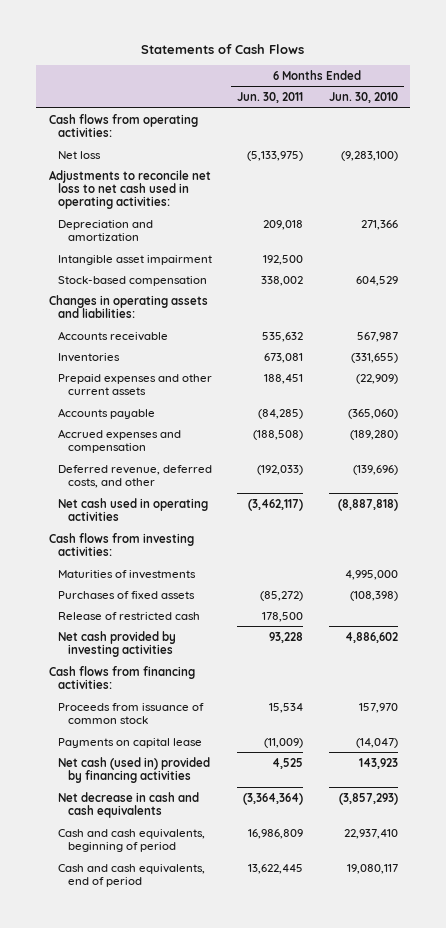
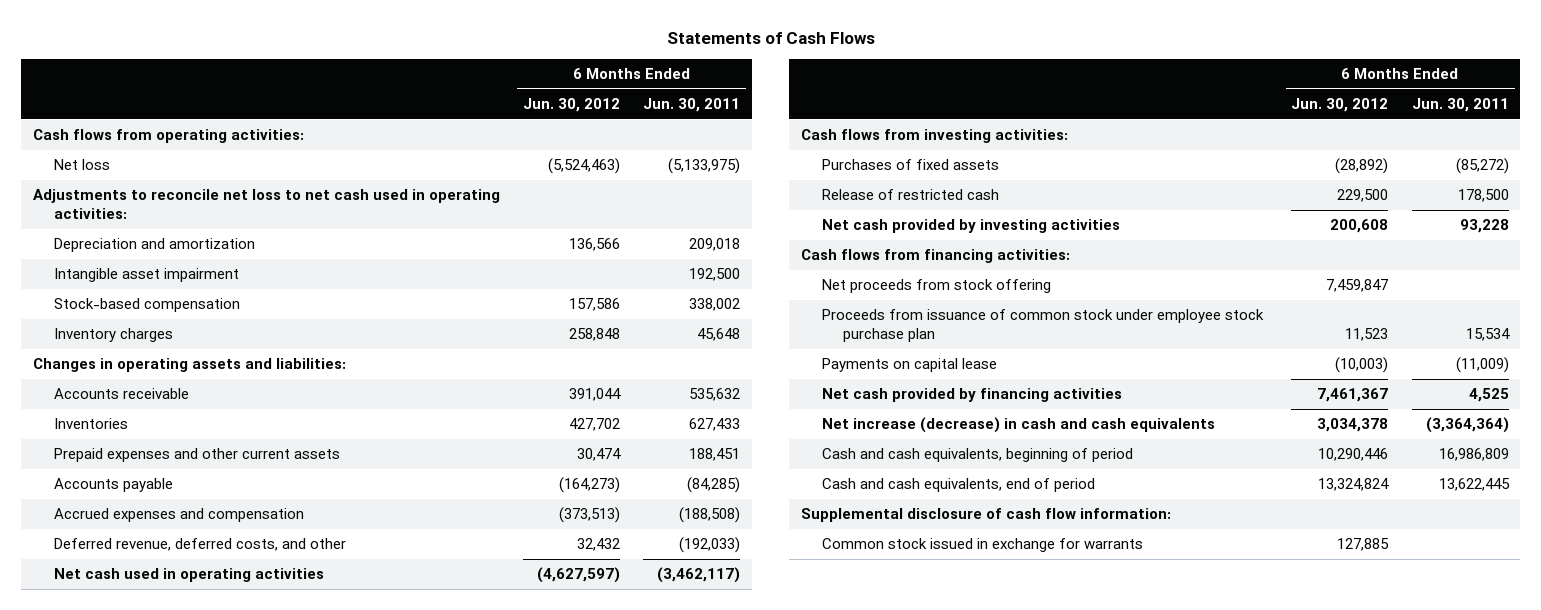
- | 6 Months Ended Jun. 30, 2011 | 6 Months Ended Jun. 30, 2010
+ | 6 Months Ended Jun. 30, 2012 | 6 Months Ended Jun. 30, 2011
+ Inventory charges | 258,848 | 45,648
- Inventories | 673,081 | (331,655)
+ Inventories | 427,702 | 627,433
- Maturities of investments | | 4,995,000
- Proceeds from issuance of common stock | 15,534 | 157,970
+ Net proceeds from stock offering | 7,459,847 |
+ Proceeds from issuance of common stock under employee stock purchase plan | 11,523 | 15,534
- Net cash (used in) provided by financing activities | 4,525 | 143,923
- Net decrease in cash and cash equivalents | (3,364,364) | (3,857,293)
+ Net cash provided by financing activities | 7,461,367 | 4,525
+ Net increase (decrease) in cash and cash equivalents | 3,034,378 | (3,364,364)
+ Supplemental disclosure of cash flow information:
+ Common stock issued in exchange for warrants | 127,885 |

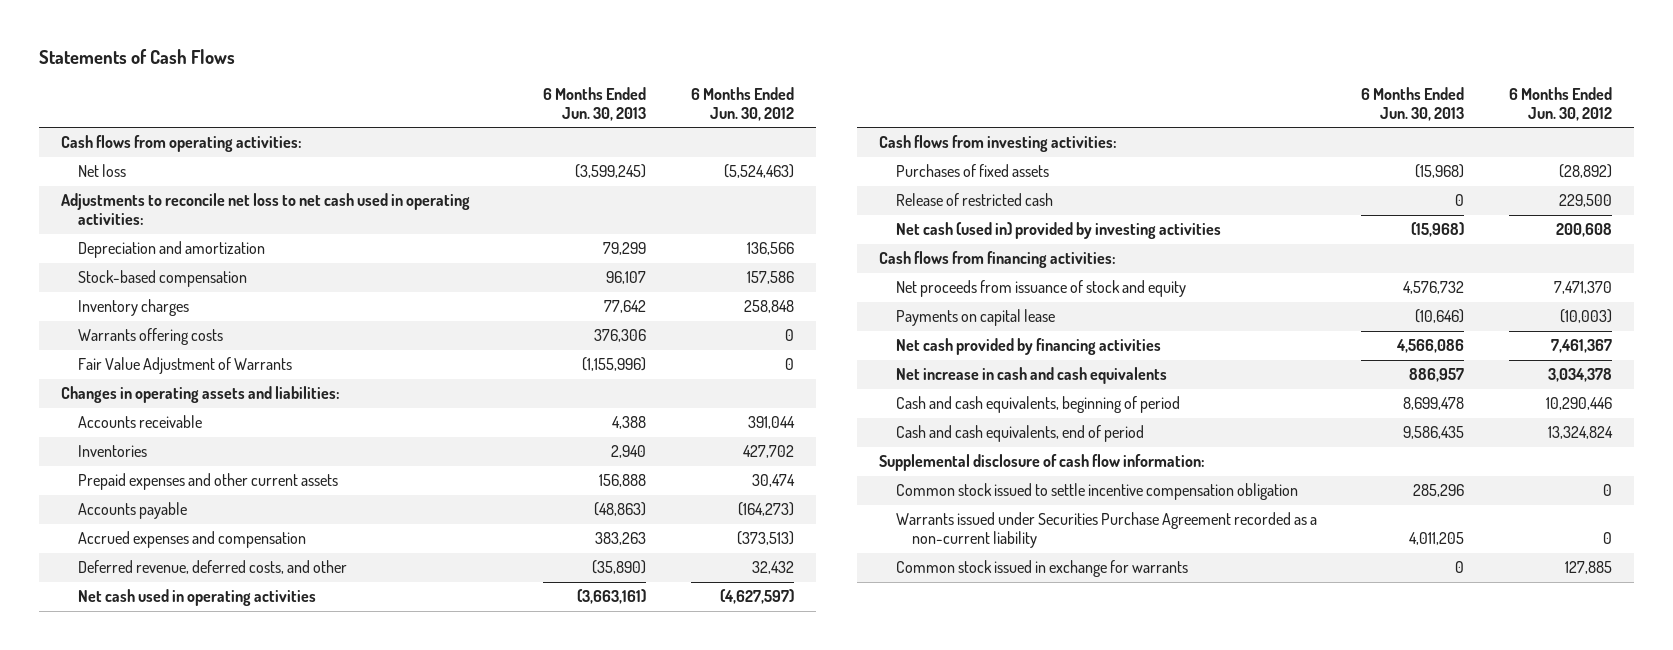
- | 6 Months Ended Jun. 30, 2012 | 6 Months Ended Jun. 30, 2011
+ | 6 Months Ended Jun. 30, 2013 | 6 Months Ended Jun. 30, 2012
- Intangible asset impairment | | 192,500
+ Warrants offering costs | 376,306 | 0
+ Fair Value Adjustment of Warrants | (1,155,996) | 0
- Net cash provided by investing activities | 200,608 | 93,228
+ Net cash (used in) provided by investing activities | (15,968) | 200,608
- Net proceeds from stock offering | 7,459,847 |
- Proceeds from issuance of common stock under employee stock purchase plan | 11,523 | 15,534
+ Net proceeds from issuance of stock and equity | 4,576,732 | 7,471,370
- Net increase (decrease) in cash and cash equivalents | 3,034,378 | (3,364,364)
+ Net increase in cash and cash equivalents | 886,957 | 3,034,378
+ Common stock issued to settle incentive compensation obligation | 285,296 | 0
+ Warrants issued under Securities Purchase Agreement recorded as a non-current liability | 4,011,205 | 0

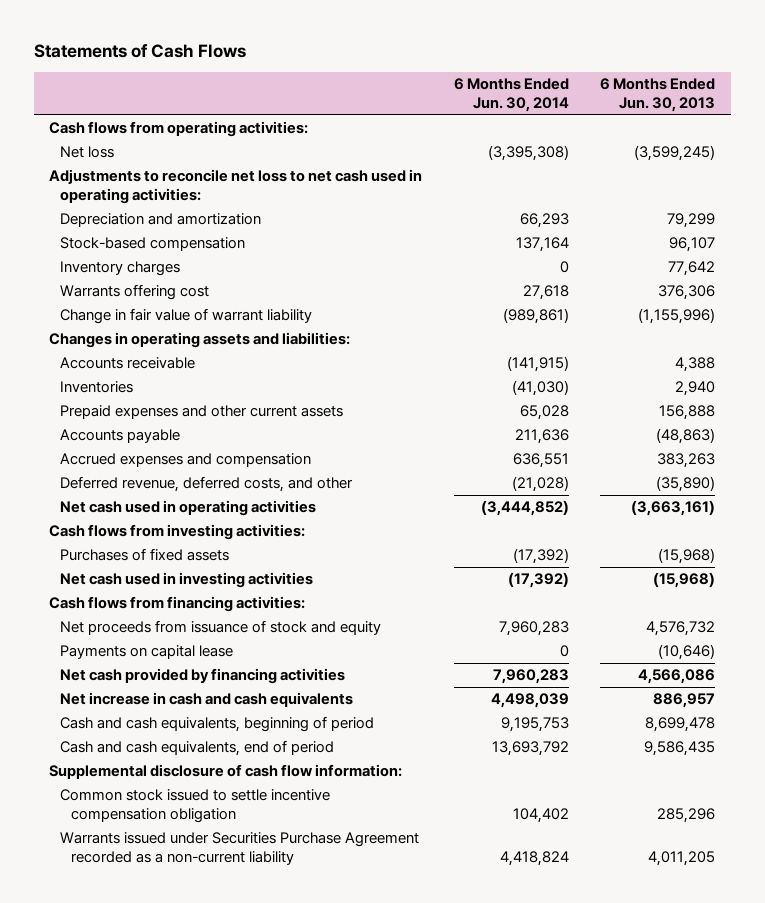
- | 6 Months Ended Jun. 30, 2013 | 6 Months Ended Jun. 30, 2012
+ | 6 Months Ended Jun. 30, 2014 | 6 Months Ended Jun. 30, 2013
- Warrants offering costs | 376,306 | 0
- Fair Value Adjustment of Warrants | (1,155,996) | 0
+ Warrants offering cost | 27,618 | 376,306
+ Change in fair value of warrant liability | (989,861) | (1,155,996)
- Release of restricted cash | 0 | 229,500
- Net cash (used in) provided by investing activities | (15,968) | 200,608
+ Net cash used in investing activities | (17,392) | (15,968)
- Common stock issued in exchange for warrants | 0 | 127,885

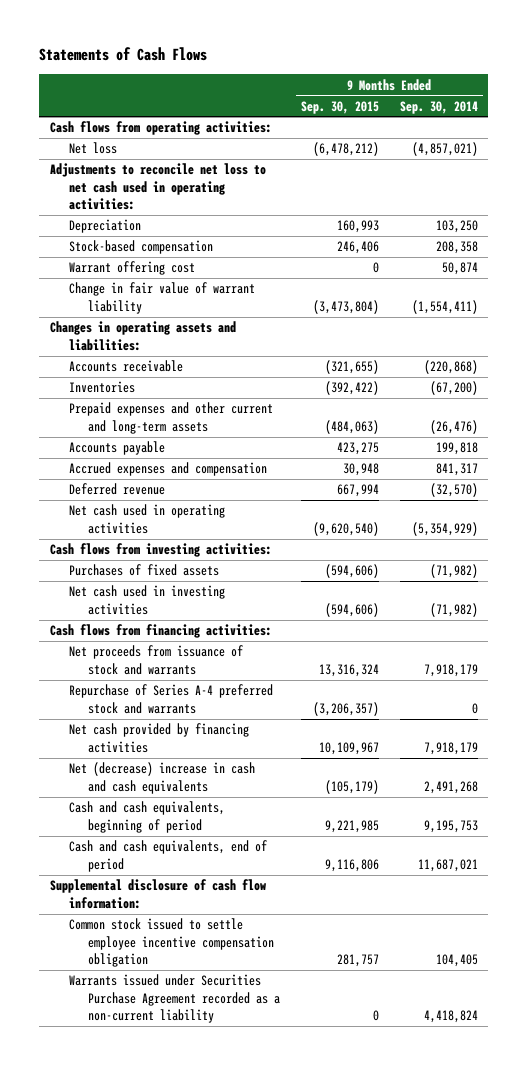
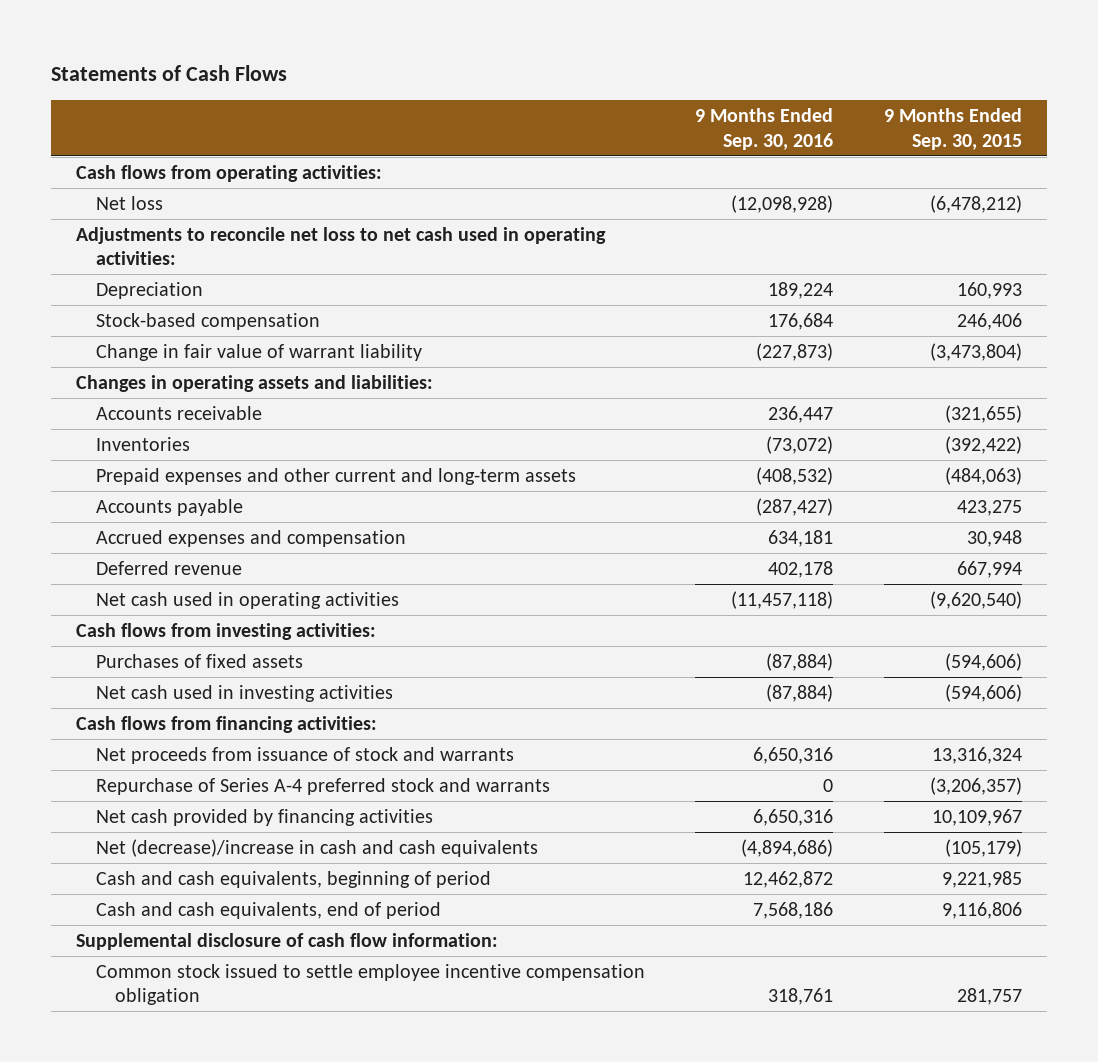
- | 9 Months Ended Sep. 30, 2015 | 9 Months Ended Sep. 30, 2014
+ | 9 Months Ended Sep. 30, 2016 | 9 Months Ended Sep. 30, 2015
- Warrant offering cost | 0 | 50,874
- Net (decrease) increase in cash and cash equivalents | (105,179) | 2,491,268
+ Net (decrease)/increase in cash and cash equivalents | (4,894,686) | (105,179)
- Warrants issued under Securities Purchase Agreement recorded as a non-current liability | 0 | 4,418,824

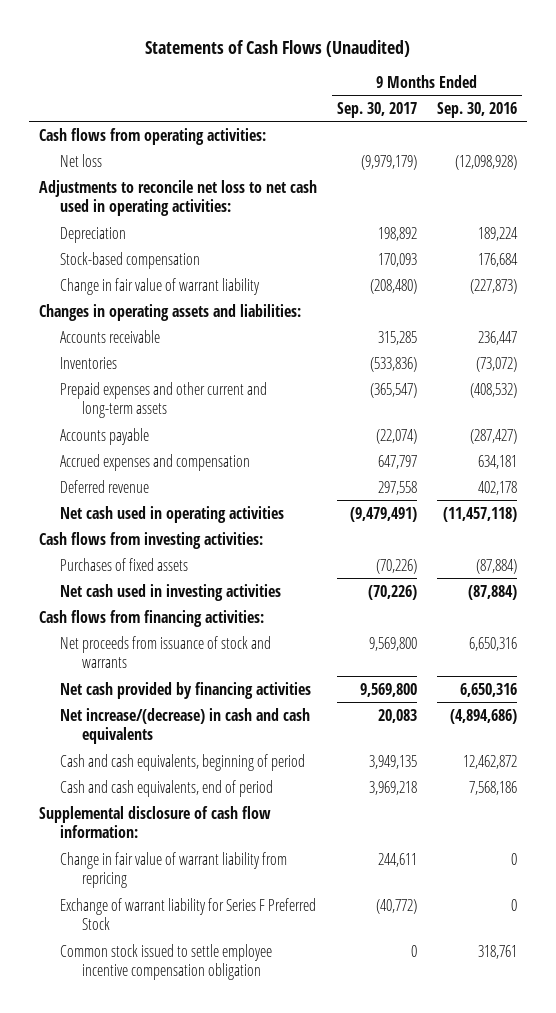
- Statements of Cash Flows
+ Statements of Cash Flows (Unaudited)
- | 9 Months Ended Sep. 30, 2016 | 9 Months Ended Sep. 30, 2015
+ | 9 Months Ended Sep. 30, 2017 | 9 Months Ended Sep. 30, 2016
- Repurchase of Series A-4 preferred stock and warrants | 0 | (3,206,357)
- Net (decrease)/increase in cash and cash equivalents | (4,894,686) | (105,179)
+ Net increase/(decrease) in cash and cash equivalents | 20,083 | (4,894,686)
+ Change in fair value of warrant liability from repricing | 244,611 | 0
+ Exchange of warrant liability for Series F Preferred Stock | (40,772) | 0

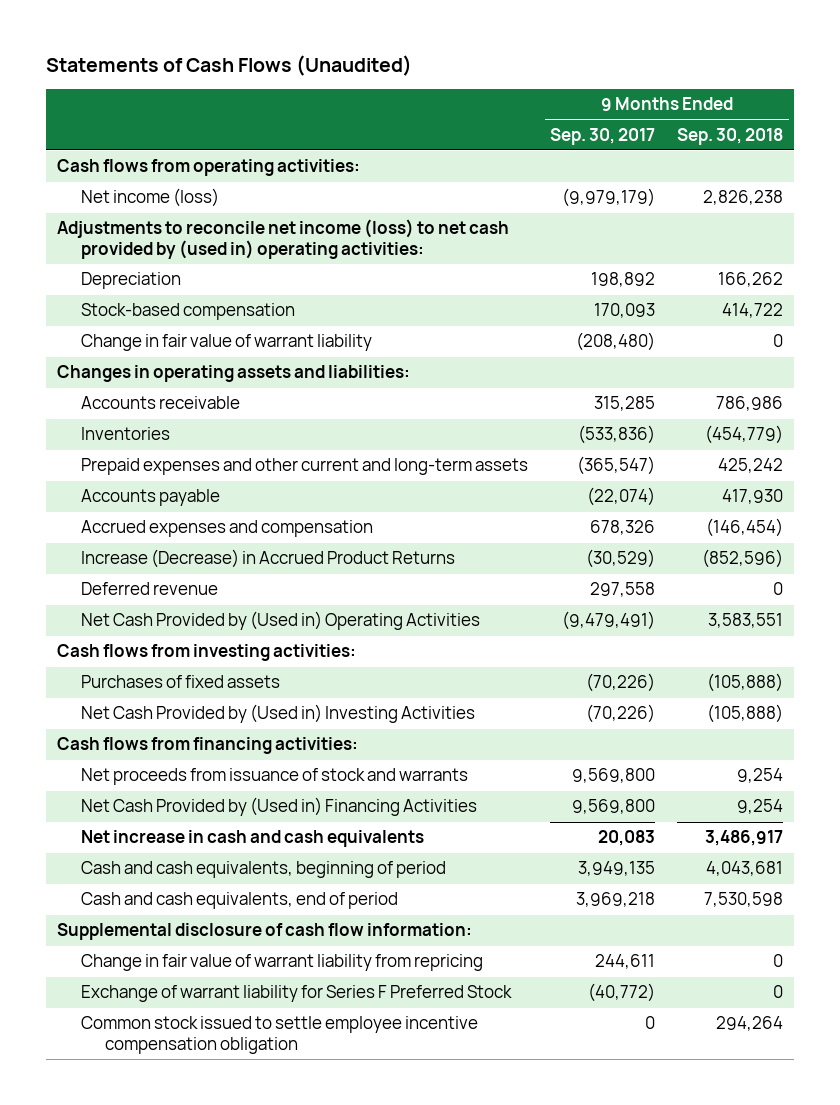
- | 9 Months Ended Sep. 30, 2017 | 9 Months Ended Sep. 30, 2016
+ | 9 Months Ended Sep. 30, 2017 | 9 Months Ended Sep. 30, 2018
- Net loss | (9,979,179) | (12,098,928)
- Adjustments to reconcile net loss to net cash used in operating activities:
+ Net income (loss) | (9,979,179) | 2,826,238
+ Adjustments to reconcile net income (loss) to net cash provided by (used in) operating activities:
- Accrued expenses and compensation | 647,797 | 634,181
+ Accrued expenses and compensation | 678,326 | (146,454)
+ Increase (Decrease) in Accrued Product Returns | (30,529) | (852,596)
- Net cash used in operating activities | (9,479,491) | (11,457,118)
+ Net Cash Provided by (Used in) Operating Activities | (9,479,491) | 3,583,551
- Net cash used in investing activities | (70,226) | (87,884)
+ Net Cash Provided by (Used in) Investing Activities | (70,226) | (105,888)
- Net cash provided by financing activities | 9,569,800 | 6,650,316
- Net increase/(decrease) in cash and cash equivalents | 20,083 | (4,894,686)
+ Net Cash Provided by (Used in) Financing Activities | 9,569,800 | 9,254
+ Net increase in cash and cash equivalents | 20,083 | 3,486,917

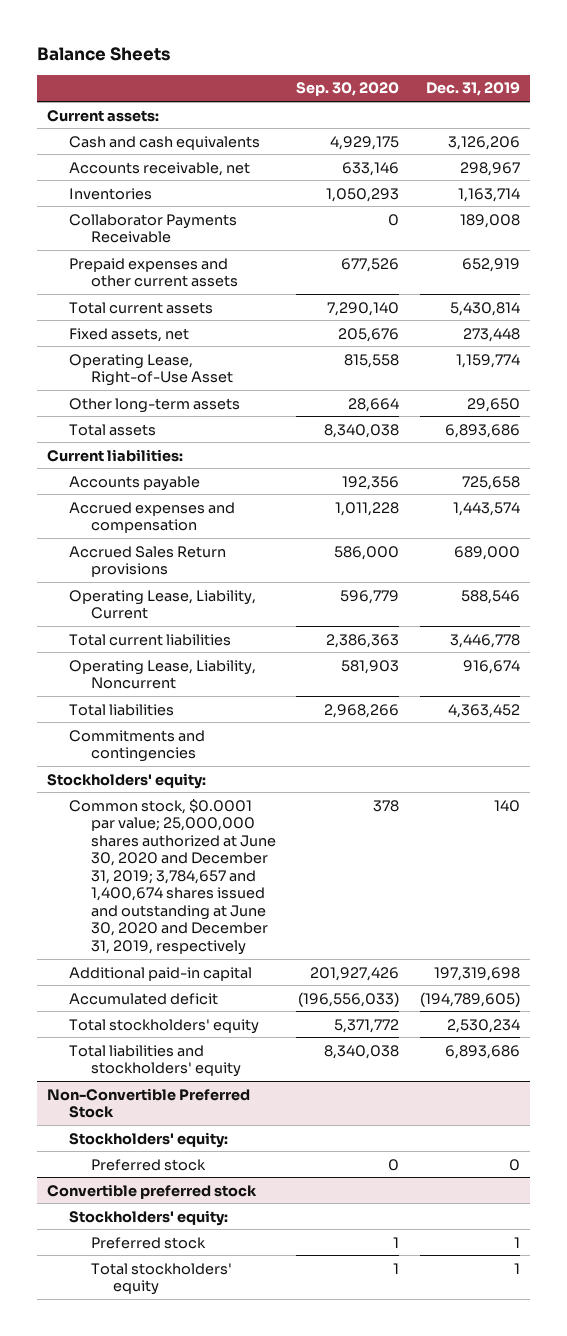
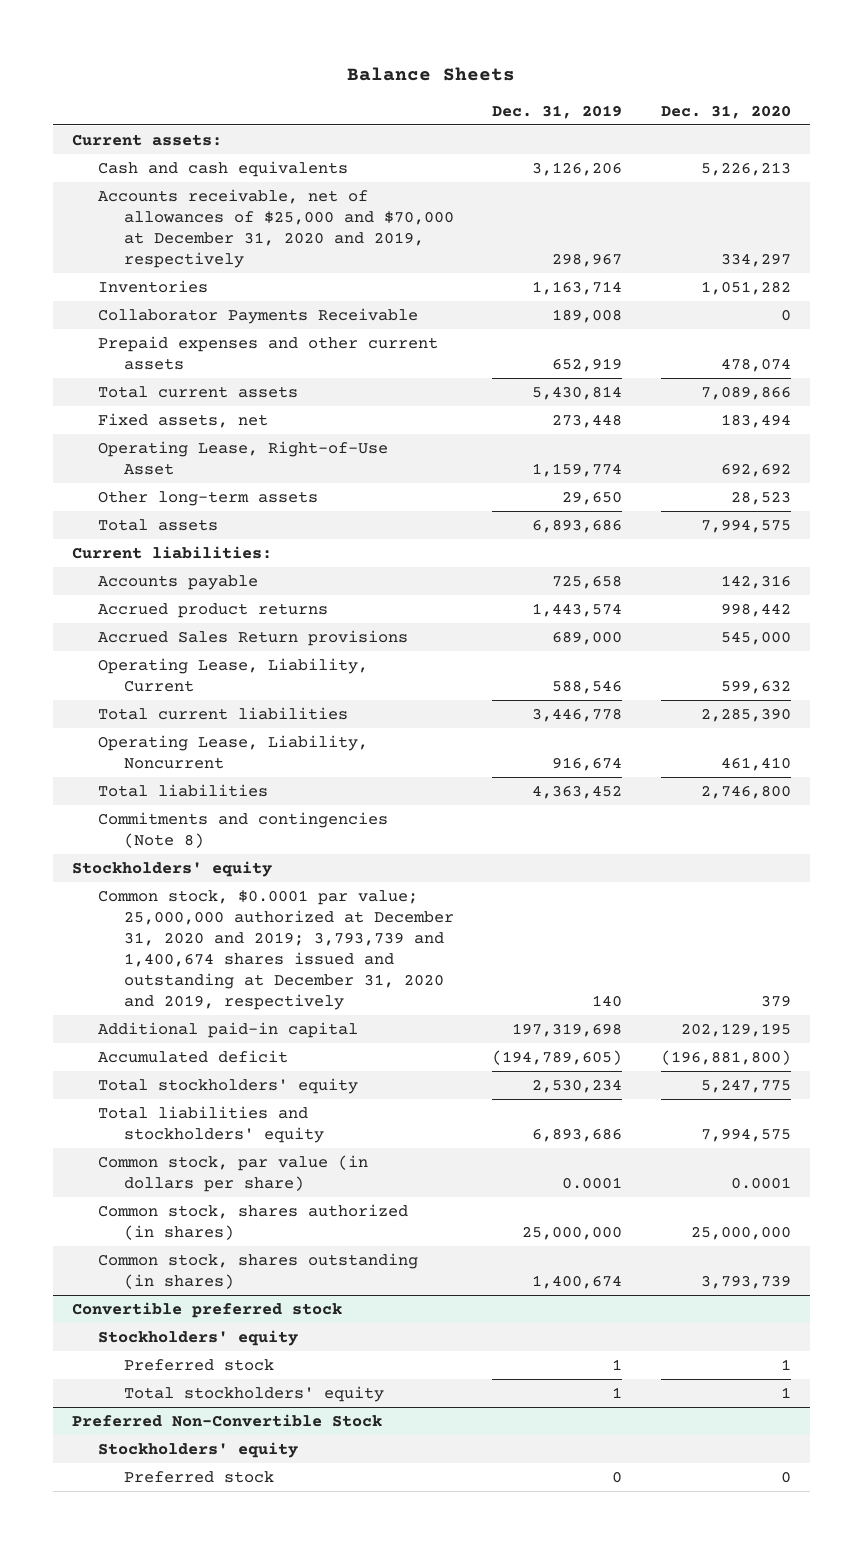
- | Sep. 30, 2020 | Dec. 31, 2019
+ | Dec. 31, 2019 | Dec. 31, 2020
- Accounts receivable, net | 633,146 | 298,967
+ Accounts receivable, net of allowances of $25,000 and $70,000 at December 31, 2020 and 2019, respectively | 298,967 | 334,297
- Accrued expenses and compensation | 1,011,228 | 1,443,574
+ Accrued product returns | 1,443,574 | 998,442
- Commitments and contingencies
- Stockholders' equity:
- Common stock, $0.0001 par value; 25,000,000 shares authorized at June 30, 2020 and December 31, 2019; 3,784,657 and 1,400,674 shares issued and outstanding at June 30, 2020 and December 31, 2019, respectively | 378 | 140
+ Commitments and contingencies (Note 8)
+ Stockholders' equity
+ Common stock, $0.0001 par value; 25,000,000 authorized at December 31, 2020 and 2019; 3,793,739 and 1,400,674 shares issued and outstanding at December 31, 2020 and 2019, respectively | 140 | 379
- Non-Convertible Preferred Stock
- Stockholders' equity:
- Preferred stock | 0 | 0
+ Common stock, par value (in dollars per share) | 0.0001 | 0.0001
+ Common stock, shares authorized (in shares) | 25,000,000 | 25,000,000
+ Common stock, shares outstanding (in shares) | 1,400,674 | 3,793,739
@ Convertible preferred stock
- Stockholders' equity:
+ Stockholders' equity
+ Preferred Non-Convertible Stock
+ Stockholders' equity
+ Preferred stock | 0 | 0

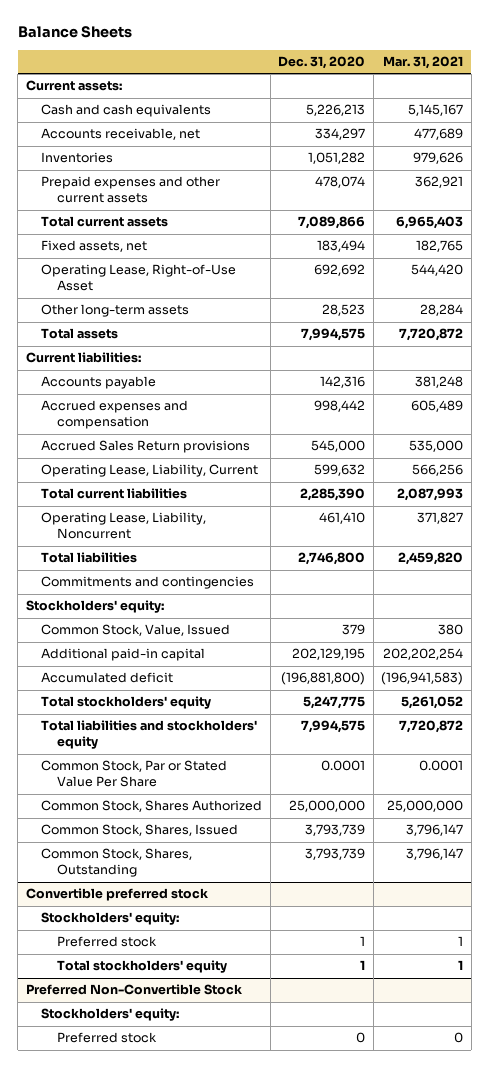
- | Dec. 31, 2019 | Dec. 31, 2020
+ | Dec. 31, 2020 | Mar. 31, 2021
- Accounts receivable, net of allowances of $25,000 and $70,000 at December 31, 2020 and 2019, respectively | 298,967 | 334,297
+ Accounts receivable, net | 334,297 | 477,689
- Collaborator Payments Receivable | 189,008 | 0
- Accrued product returns | 1,443,574 | 998,442
+ Accrued expenses and compensation | 998,442 | 605,489
- Commitments and contingencies (Note 8)
- Stockholders' equity
- Common stock, $0.0001 par value; 25,000,000 authorized at December 31, 2020 and 2019; 3,793,739 and 1,400,674 shares issued and outstanding at December 31, 2020 and 2019, respectively | 140 | 379
+ Commitments and contingencies
+ Stockholders' equity:
+ Common Stock, Value, Issued | 379 | 380
- Common stock, par value (in dollars per share) | 0.0001 | 0.0001
- Common stock, shares authorized (in shares) | 25,000,000 | 25,000,000
- Common stock, shares outstanding (in shares) | 1,400,674 | 3,793,739
+ Common Stock, Par or Stated Value Per Share | 0.0001 | 0.0001
+ Common Stock, Shares Authorized | 25,000,000 | 25,000,000
+ Common Stock, Shares, Issued | 3,793,739 | 3,796,147
+ Common Stock, Shares, Outstanding | 3,793,739 | 3,796,147
@ Convertible preferred stock
- Stockholders' equity
+ Stockholders' equity:
@ Preferred Non-Convertible Stock
- Stockholders' equity
+ Stockholders' equity:

